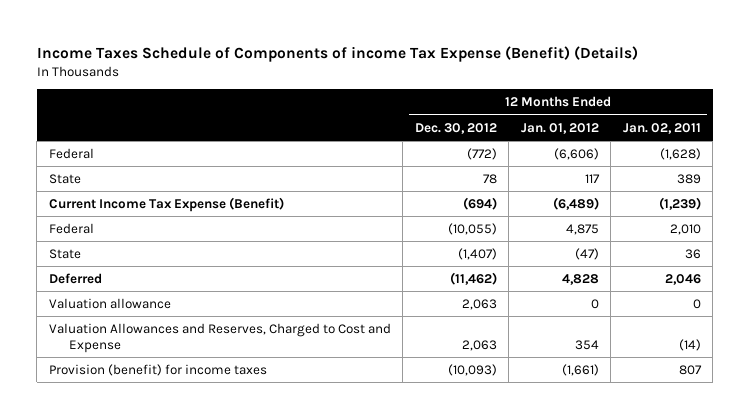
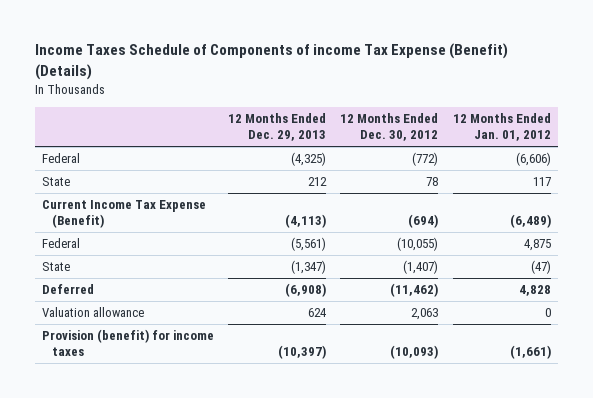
- | 12 Months Ended Dec. 30, 2012 | 12 Months Ended Jan. 01, 2012 | 12 Months Ended Jan. 02, 2011
+ | 12 Months Ended Dec. 29, 2013 | 12 Months Ended Dec. 30, 2012 | 12 Months Ended Jan. 01, 2012
- Valuation Allowances and Reserves, Charged to Cost and Expense | 2,063 | 354 | (14)

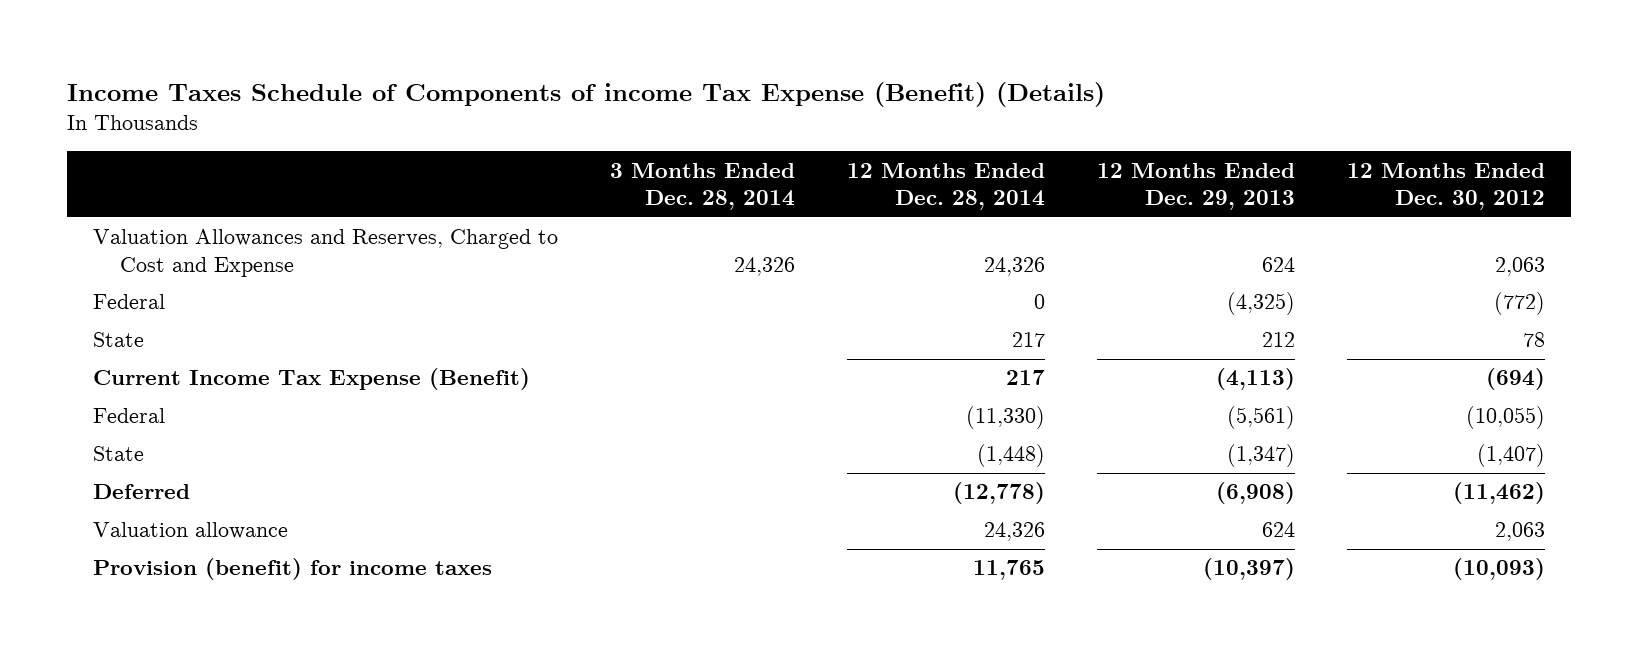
- | 12 Months Ended Dec. 29, 2013 | 12 Months Ended Dec. 30, 2012 | 12 Months Ended Jan. 01, 2012
+ | 3 Months Ended Dec. 28, 2014 | 12 Months Ended Dec. 28, 2014 | 12 Months Ended Dec. 29, 2013 | 12 Months Ended Dec. 30, 2012
+ Valuation Allowances and Reserves, Charged to Cost and Expense | 24,326 | 24,326 | 624 | 2,063

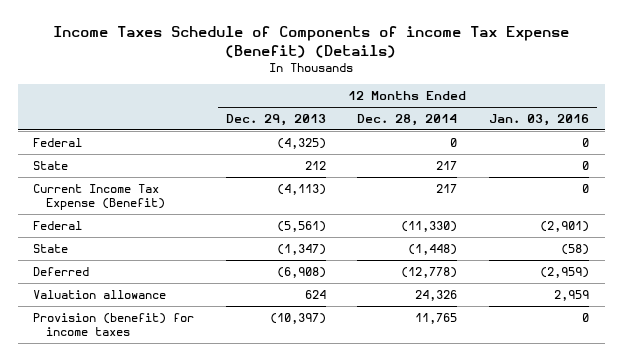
- | 3 Months Ended Dec. 28, 2014 | 12 Months Ended Dec. 28, 2014 | 12 Months Ended Dec. 29, 2013 | 12 Months Ended Dec. 30, 2012
+ | 12 Months Ended Dec. 29, 2013 | 12 Months Ended Dec. 28, 2014 | 12 Months Ended Jan. 03, 2016
- Valuation Allowances and Reserves, Charged to Cost and Expense | 24,326 | 24,326 | 624 | 2,063

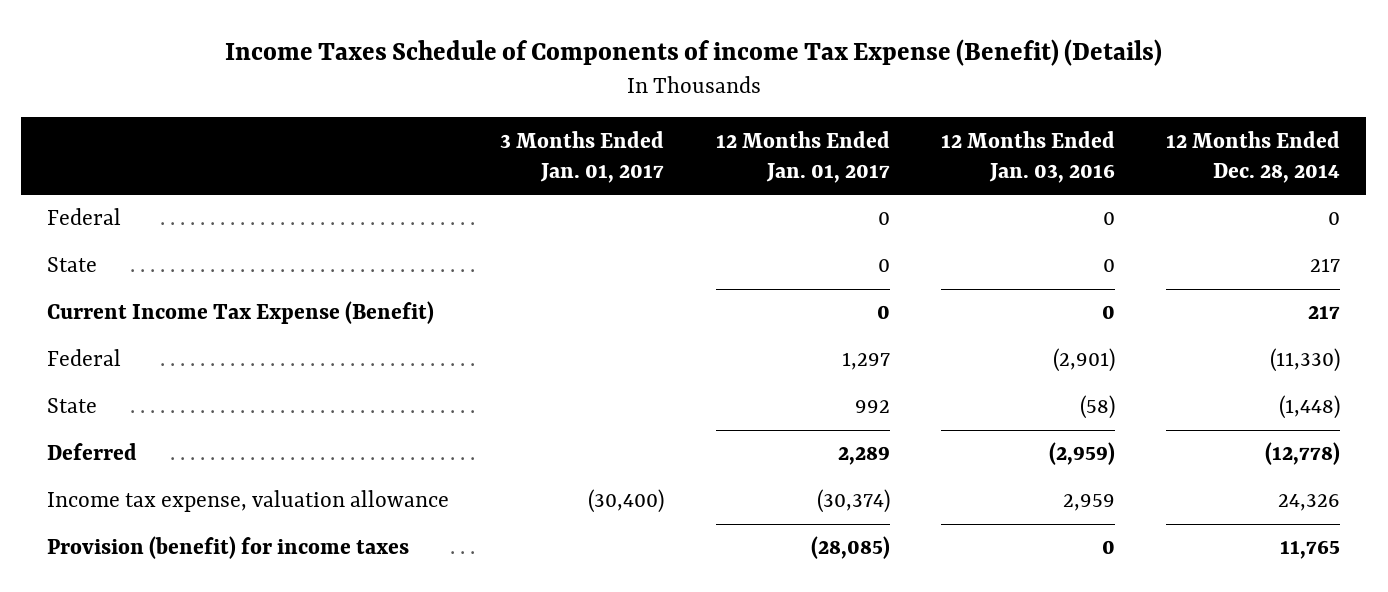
- | 12 Months Ended Dec. 29, 2013 | 12 Months Ended Dec. 28, 2014 | 12 Months Ended Jan. 03, 2016
+ | 3 Months Ended Jan. 01, 2017 | 12 Months Ended Jan. 01, 2017 | 12 Months Ended Jan. 03, 2016 | 12 Months Ended Dec. 28, 2014
- Valuation allowance | 624 | 24,326 | 2,959
+ Income tax expense, valuation allowance | (30,400) | (30,374) | 2,959 | 24,326

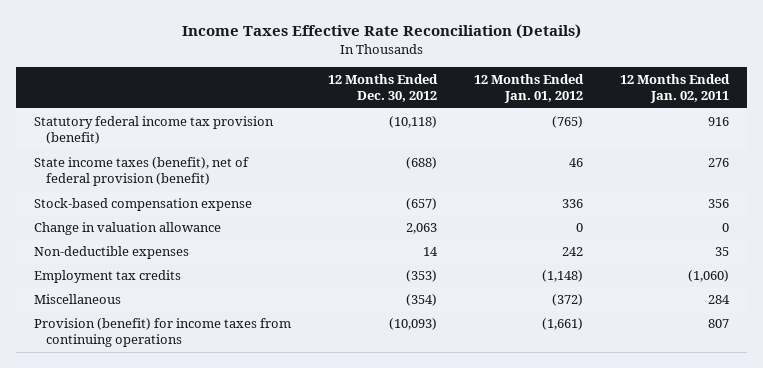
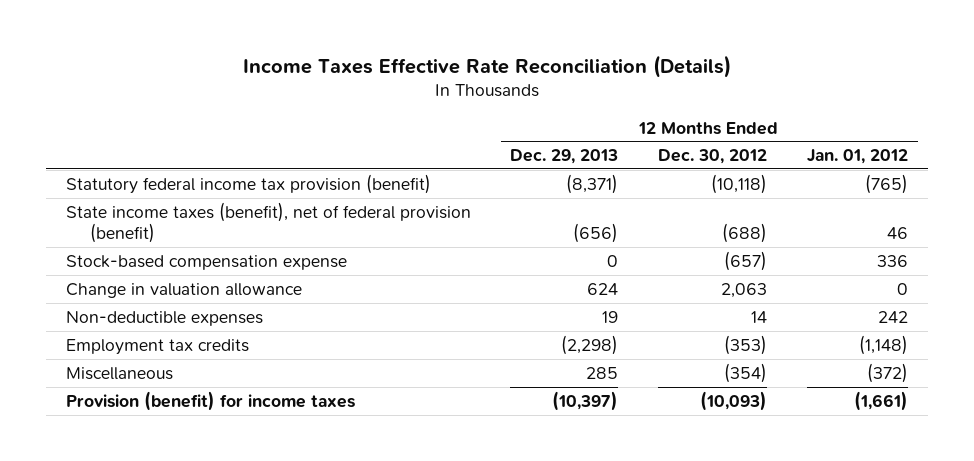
- | 12 Months Ended Dec. 30, 2012 | 12 Months Ended Jan. 01, 2012 | 12 Months Ended Jan. 02, 2011
+ | 12 Months Ended Dec. 29, 2013 | 12 Months Ended Dec. 30, 2012 | 12 Months Ended Jan. 01, 2012
- Provision (benefit) for income taxes from continuing operations | (10,093) | (1,661) | 807
+ Provision (benefit) for income taxes | (10,397) | (10,093) | (1,661)

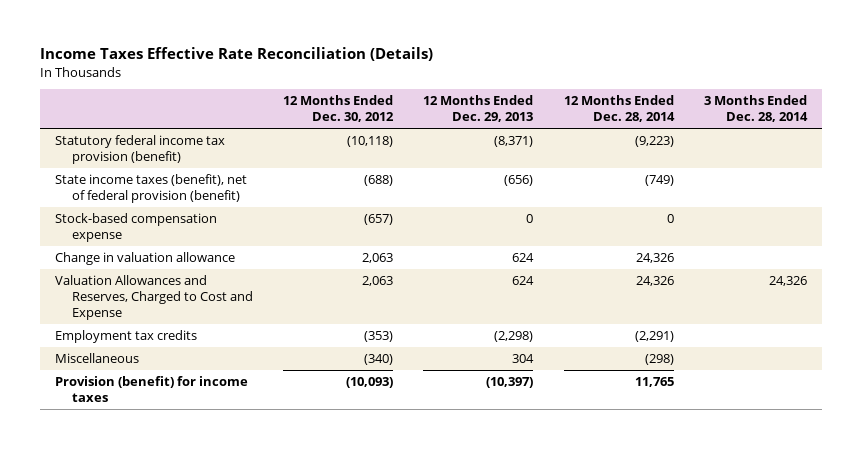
- | 12 Months Ended Dec. 29, 2013 | 12 Months Ended Dec. 30, 2012 | 12 Months Ended Jan. 01, 2012
+ | 12 Months Ended Dec. 30, 2012 | 12 Months Ended Dec. 29, 2013 | 12 Months Ended Dec. 28, 2014 | 3 Months Ended Dec. 28, 2014
- Non-deductible expenses | 19 | 14 | 242
+ Valuation Allowances and Reserves, Charged to Cost and Expense | 2,063 | 624 | 24,326 | 24,326
- Miscellaneous | 285 | (354) | (372)
+ Miscellaneous | (340) | 304 | (298) |

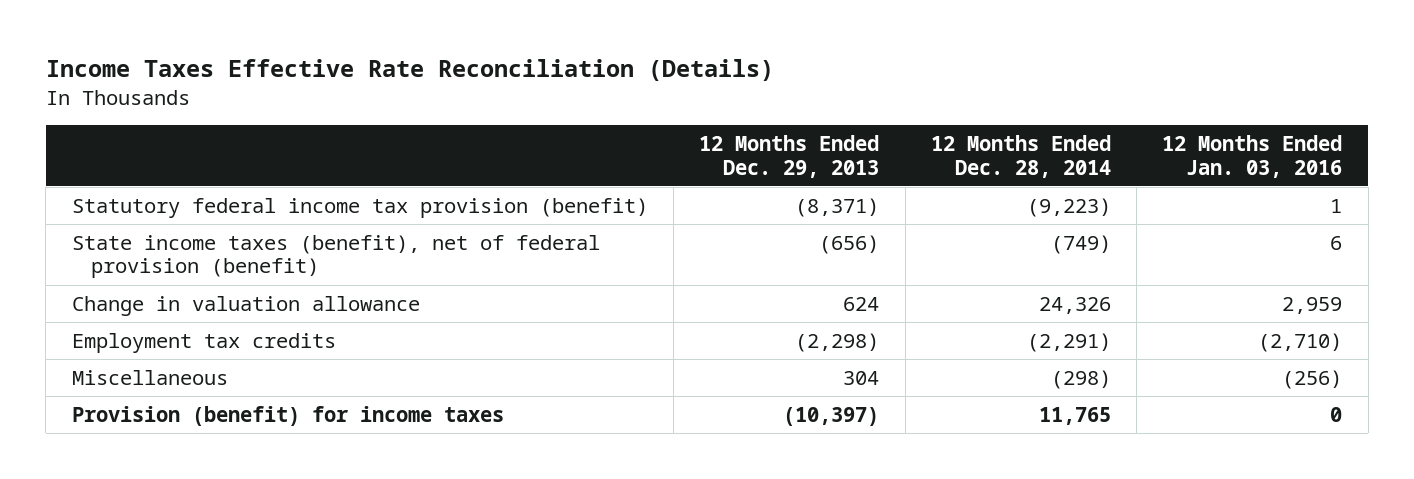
- | 12 Months Ended Dec. 30, 2012 | 12 Months Ended Dec. 29, 2013 | 12 Months Ended Dec. 28, 2014 | 3 Months Ended Dec. 28, 2014
+ | 12 Months Ended Dec. 29, 2013 | 12 Months Ended Dec. 28, 2014 | 12 Months Ended Jan. 03, 2016
- Stock-based compensation expense | (657) | 0 | 0 |
- Valuation Allowances and Reserves, Charged to Cost and Expense | 2,063 | 624 | 24,326 | 24,326

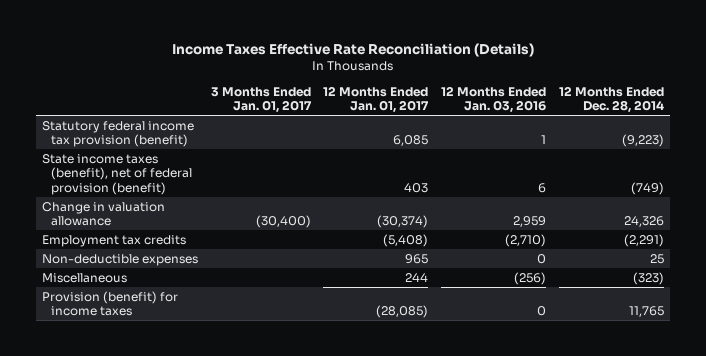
- | 12 Months Ended Dec. 29, 2013 | 12 Months Ended Dec. 28, 2014 | 12 Months Ended Jan. 03, 2016
+ | 3 Months Ended Jan. 01, 2017 | 12 Months Ended Jan. 01, 2017 | 12 Months Ended Jan. 03, 2016 | 12 Months Ended Dec. 28, 2014
- Miscellaneous | 304 | (298) | (256)
+ Non-deductible expenses | | 965 | 0 | 25
+ Miscellaneous | | 244 | (256) | (323)

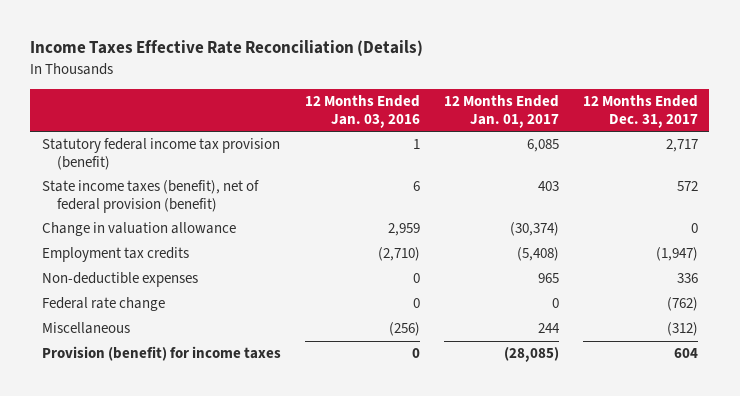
- | 3 Months Ended Jan. 01, 2017 | 12 Months Ended Jan. 01, 2017 | 12 Months Ended Jan. 03, 2016 | 12 Months Ended Dec. 28, 2014
+ | 12 Months Ended Jan. 03, 2016 | 12 Months Ended Jan. 01, 2017 | 12 Months Ended Dec. 31, 2017
+ Federal rate change | 0 | 0 | (762)

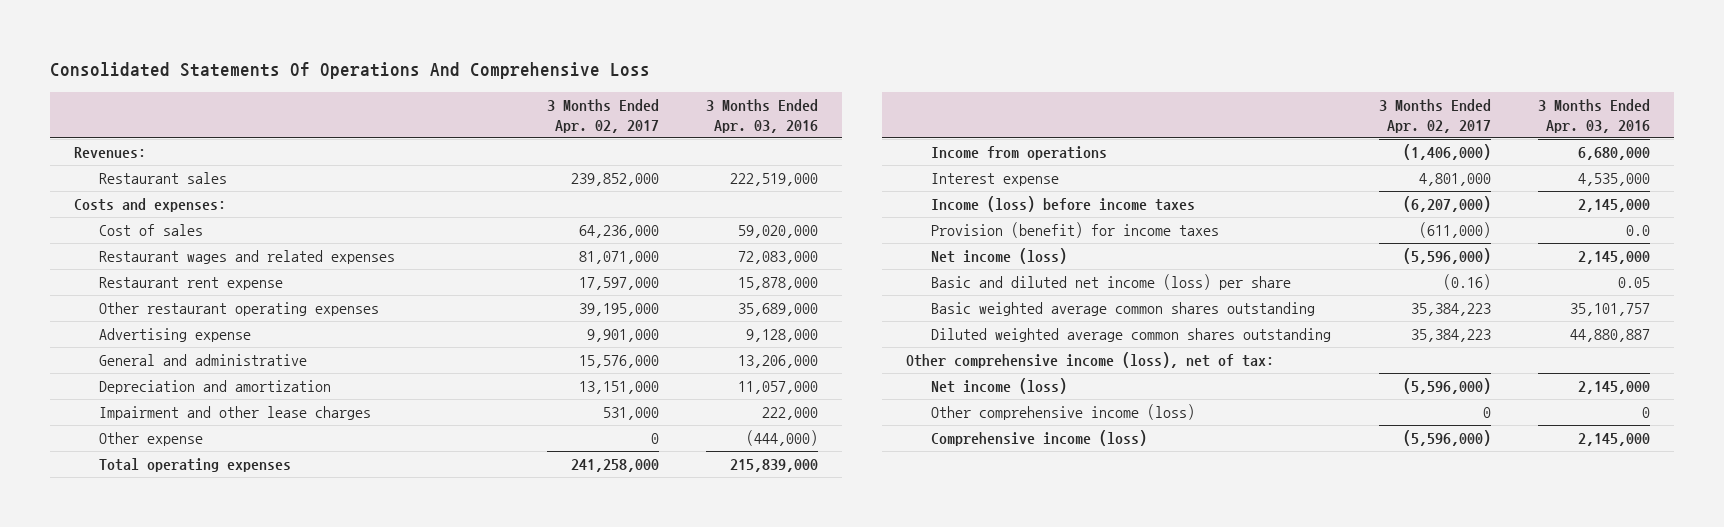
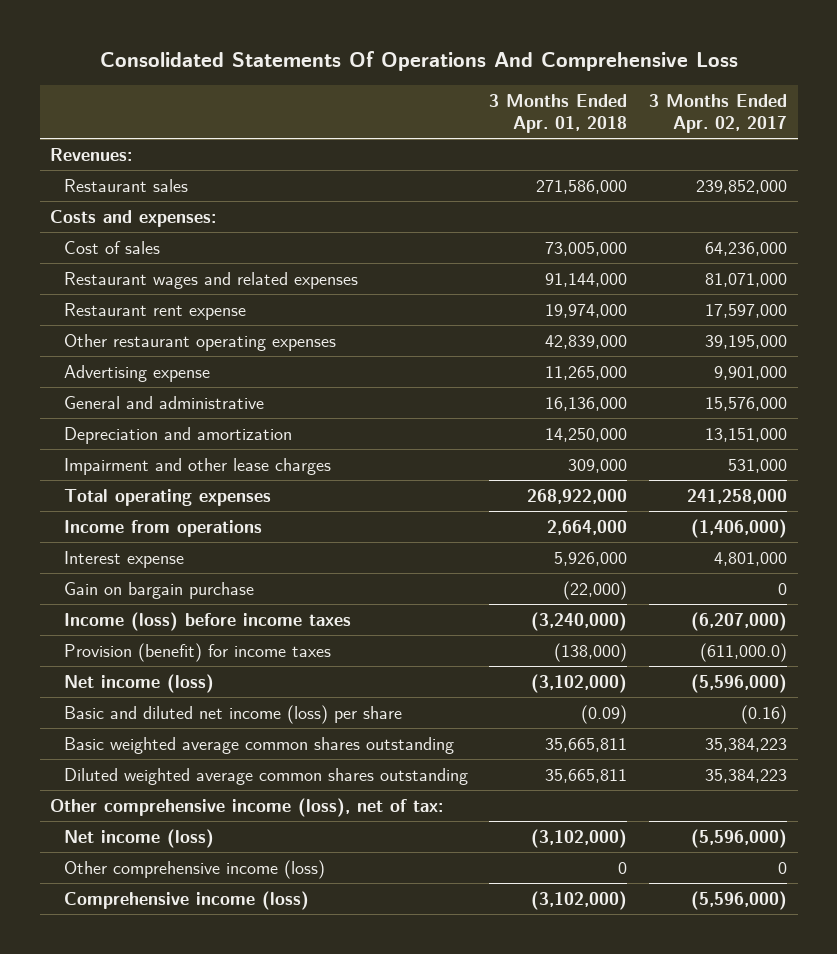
- | 3 Months Ended Apr. 02, 2017 | 3 Months Ended Apr. 03, 2016
+ | 3 Months Ended Apr. 01, 2018 | 3 Months Ended Apr. 02, 2017
- Other expense | 0 | (444,000)
+ Gain on bargain purchase | (22,000) | 0
- Provision (benefit) for income taxes | (611,000) | 0.0
+ Provision (benefit) for income taxes | (138,000) | (611,000.0)

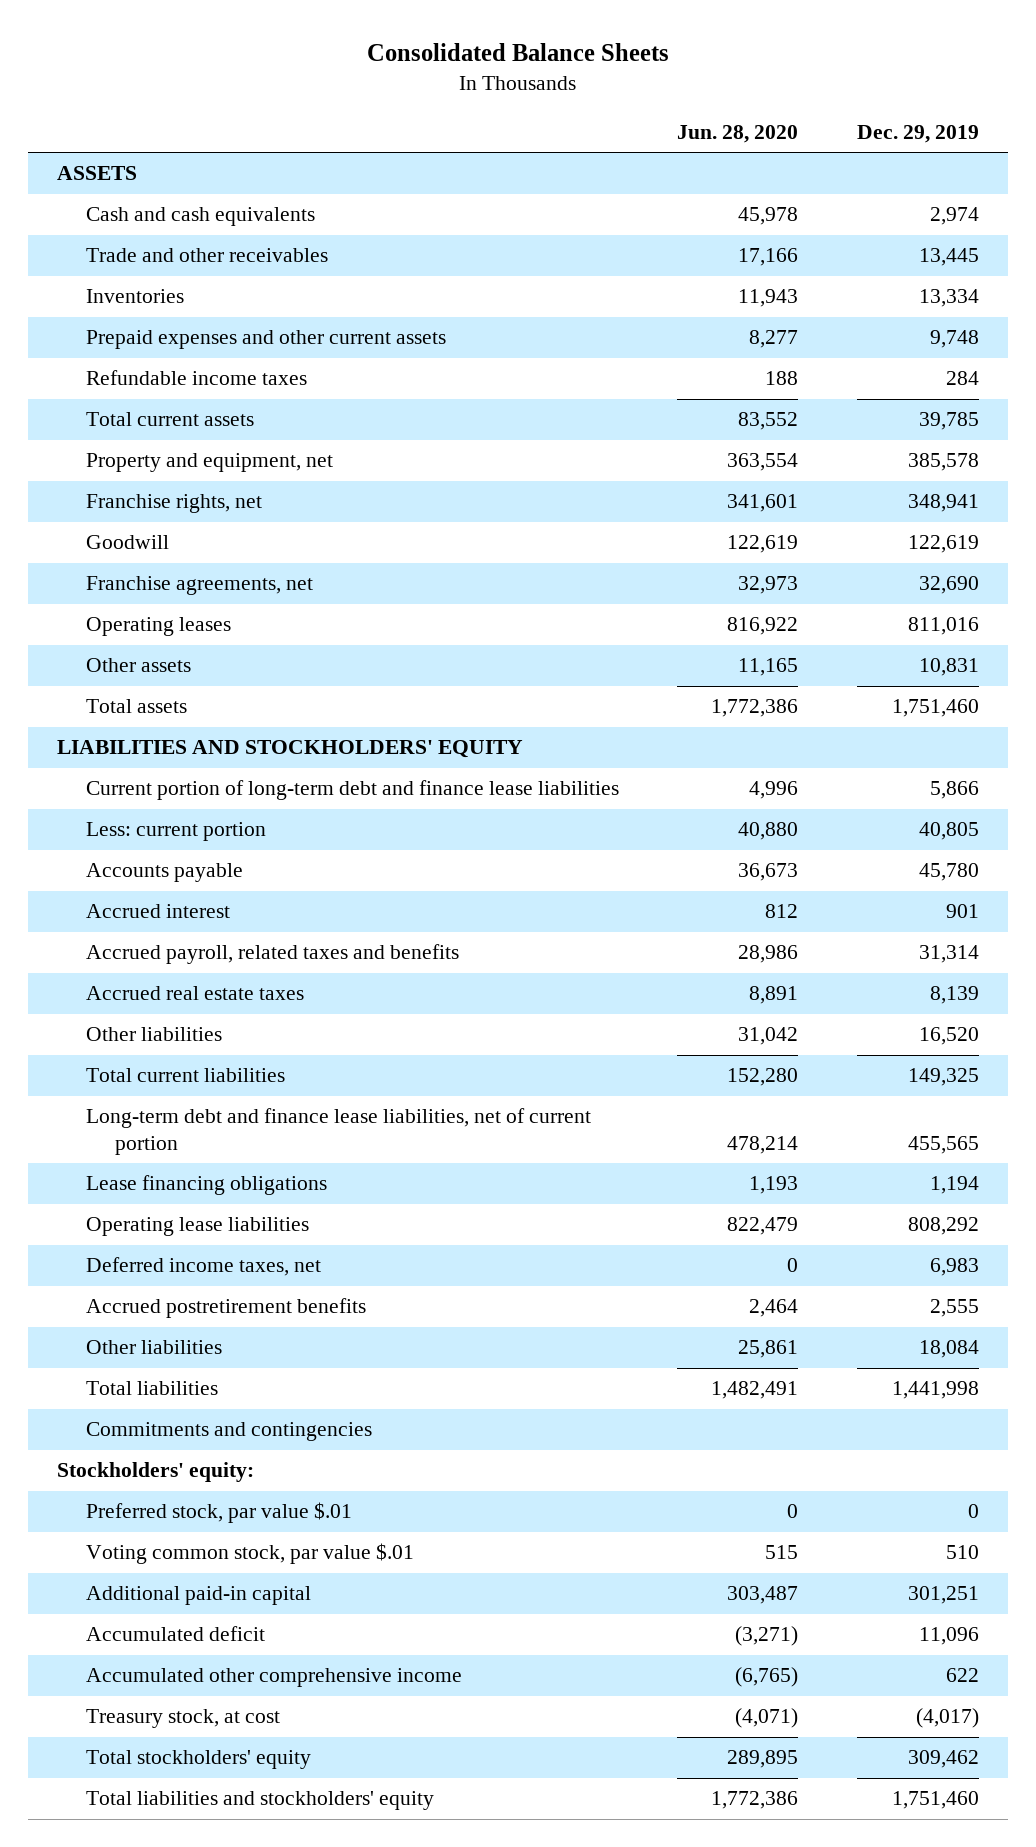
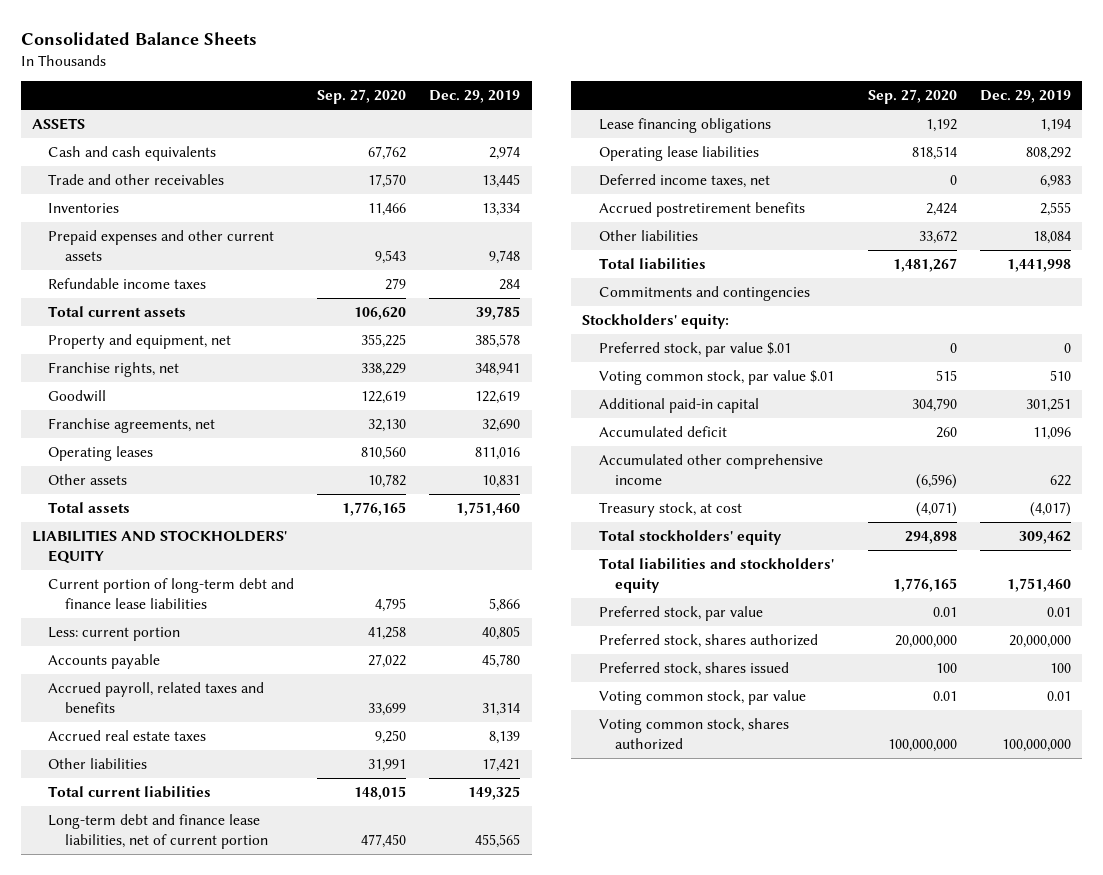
- | Jun. 28, 2020 | Dec. 29, 2019
+ | Sep. 27, 2020 | Dec. 29, 2019
- Accrued interest | 812 | 901
- Other liabilities | 31,042 | 16,520
+ Other liabilities | 31,991 | 17,421
+ Preferred stock, par value | 0.01 | 0.01
+ Preferred stock, shares authorized | 20,000,000 | 20,000,000
+ Preferred stock, shares issued | 100 | 100
+ Voting common stock, par value | 0.01 | 0.01
+ Voting common stock, shares authorized | 100,000,000 | 100,000,000

